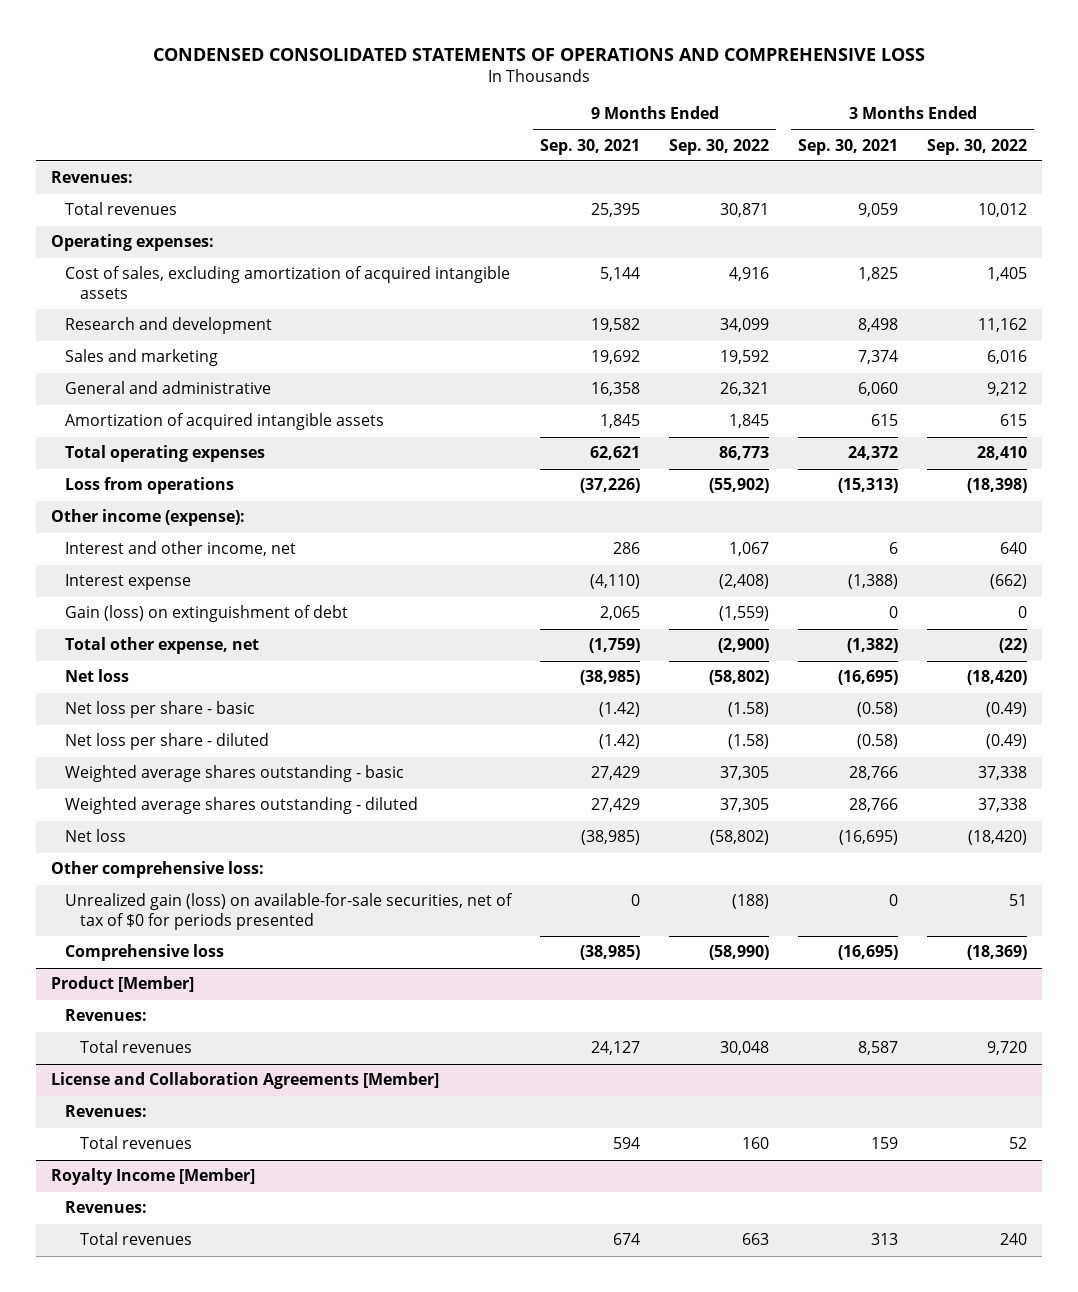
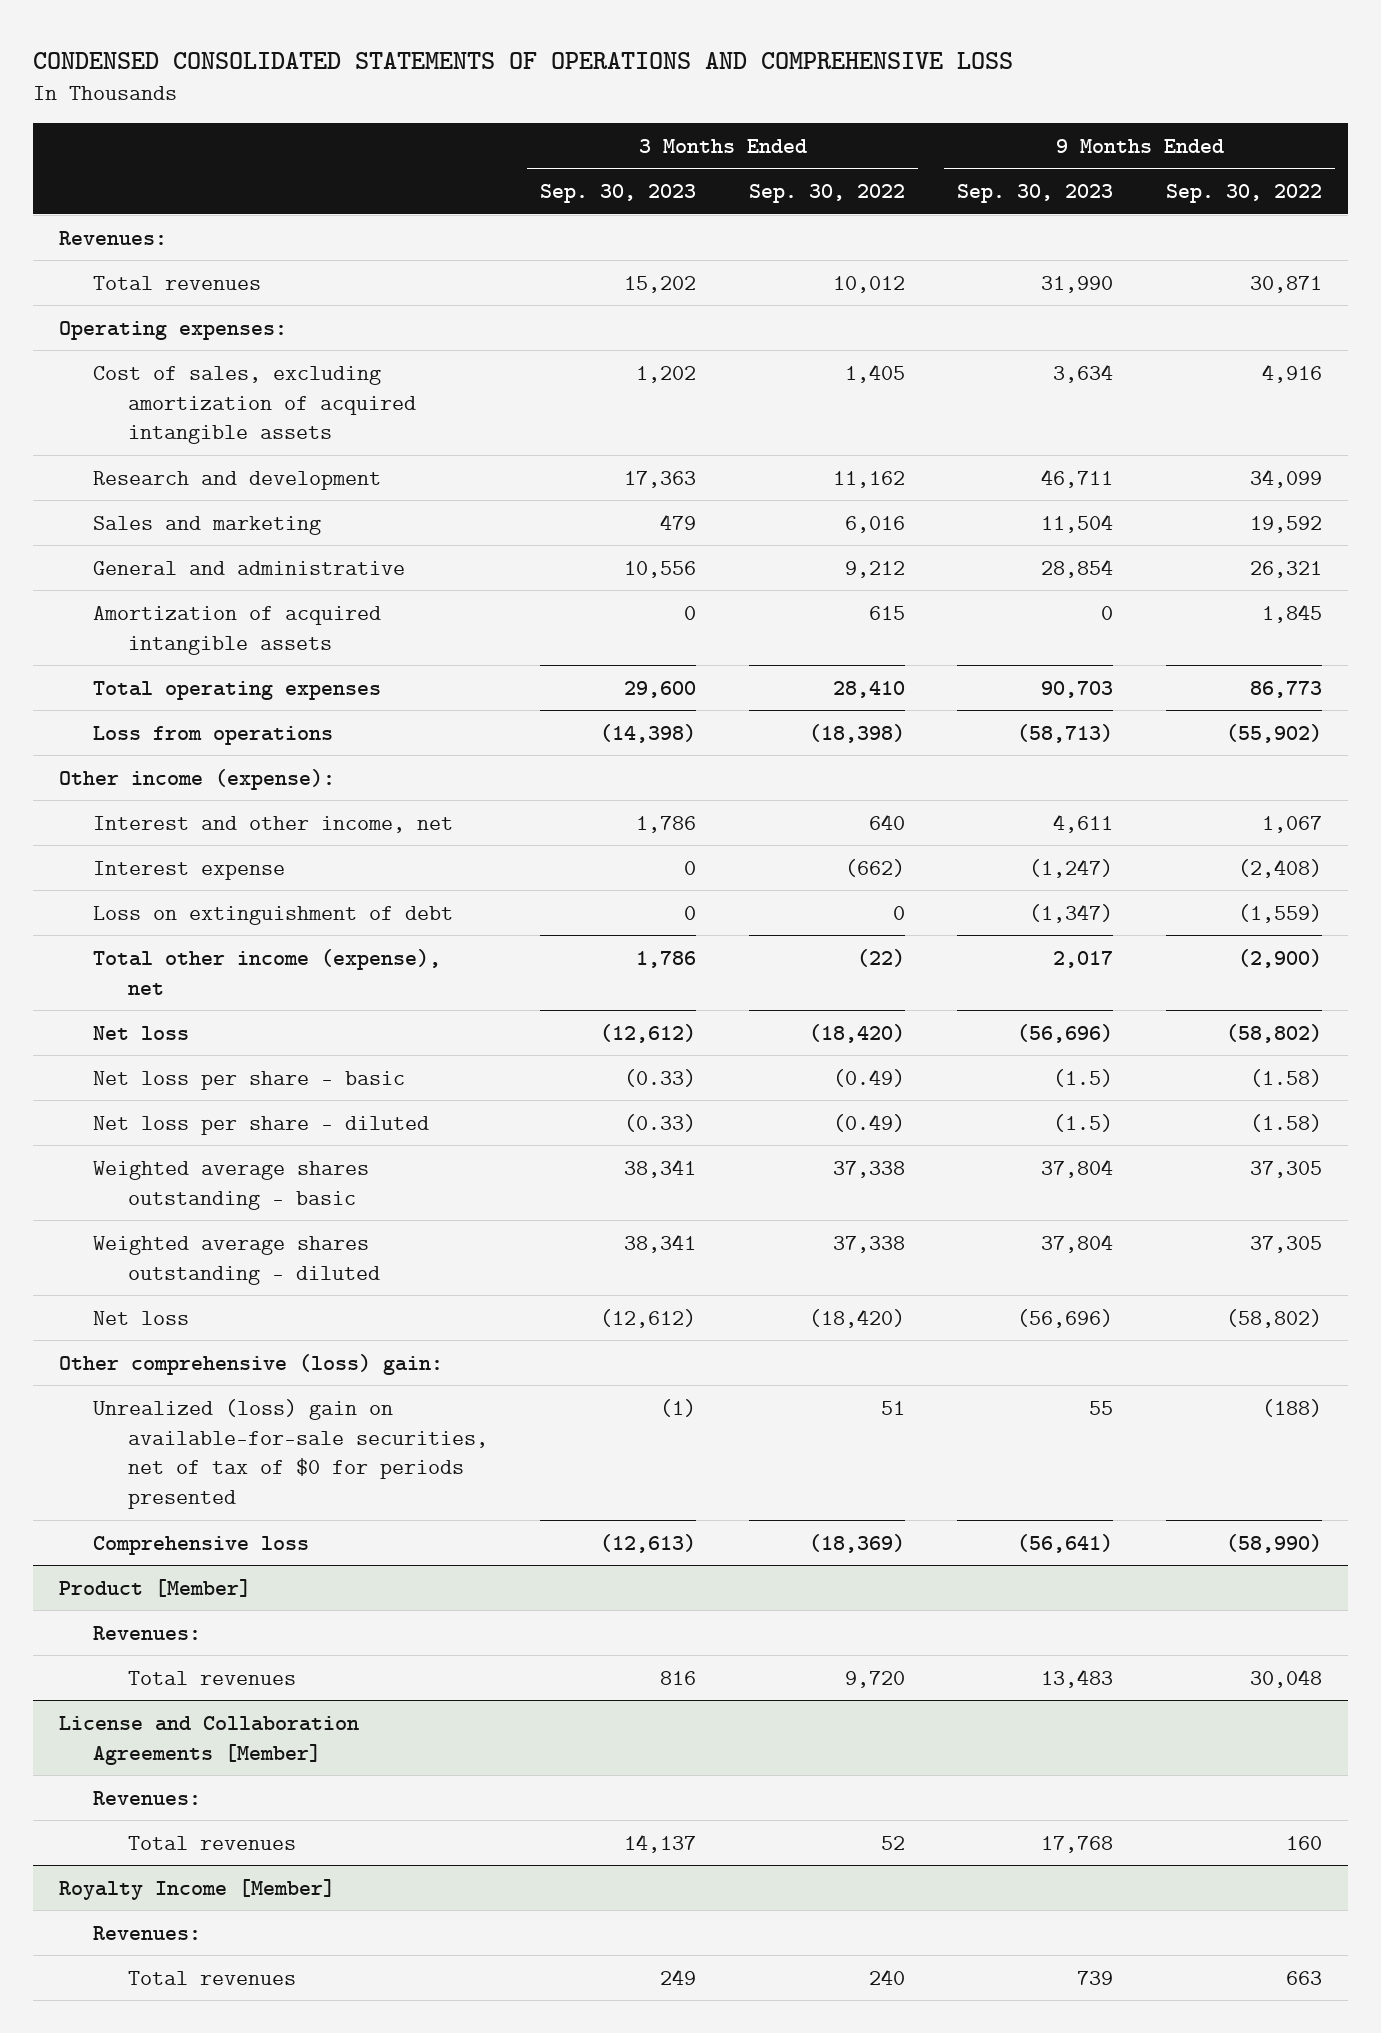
- | 9 Months Ended Sep. 30, 2021 | 9 Months Ended Sep. 30, 2022 | 3 Months Ended Sep. 30, 2021 | 3 Months Ended Sep. 30, 2022
+ | 3 Months Ended Sep. 30, 2023 | 3 Months Ended Sep. 30, 2022 | 9 Months Ended Sep. 30, 2023 | 9 Months Ended Sep. 30, 2022
- Gain (loss) on extinguishment of debt | 2,065 | (1,559) | 0 | 0
- Total other expense, net | (1,759) | (2,900) | (1,382) | (22)
+ Loss on extinguishment of debt | 0 | 0 | (1,347) | (1,559)
+ Total other income (expense), net | 1,786 | (22) | 2,017 | (2,900)
- Other comprehensive loss:
- Unrealized gain (loss) on available-for-sale securities, net of tax of $0 for periods presented | 0 | (188) | 0 | 51
+ Other comprehensive (loss) gain:
+ Unrealized (loss) gain on available-for-sale securities, net of tax of $0 for periods presented | (1) | 51 | 55 | (188)

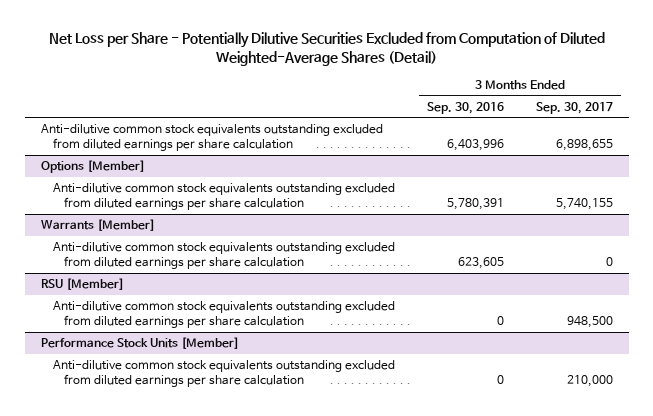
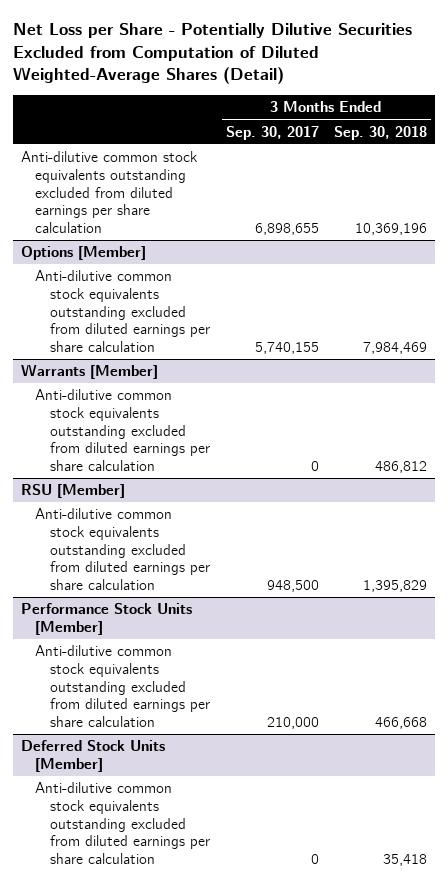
- | 3 Months Ended Sep. 30, 2016 | 3 Months Ended Sep. 30, 2017
+ | 3 Months Ended Sep. 30, 2017 | 3 Months Ended Sep. 30, 2018
+ Deferred Stock Units [Member]
+ Anti-dilutive common stock equivalents outstanding excluded from diluted earnings per share calculation | 0 | 35,418

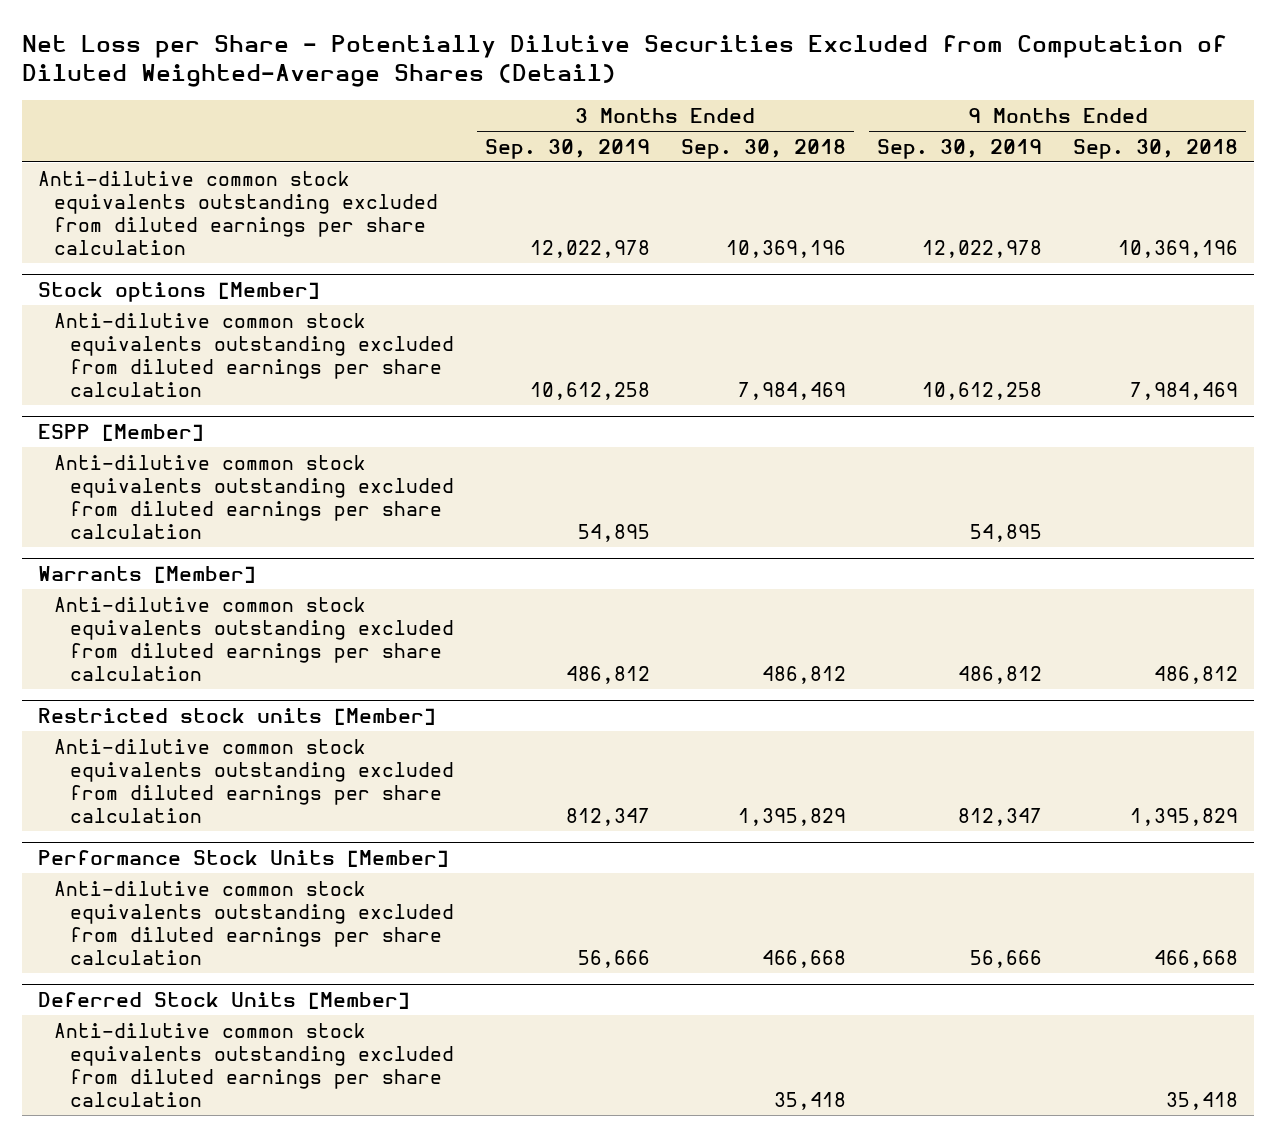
- | 3 Months Ended Sep. 30, 2017 | 3 Months Ended Sep. 30, 2018
+ | 3 Months Ended Sep. 30, 2019 | 3 Months Ended Sep. 30, 2018 | 9 Months Ended Sep. 30, 2019 | 9 Months Ended Sep. 30, 2018
- Options [Member]
+ Stock options [Member]
+ ESPP [Member]
+ Anti-dilutive common stock equivalents outstanding excluded from diluted earnings per share calculation | 54,895 | | 54,895 |
- RSU [Member]
+ Restricted stock units [Member]

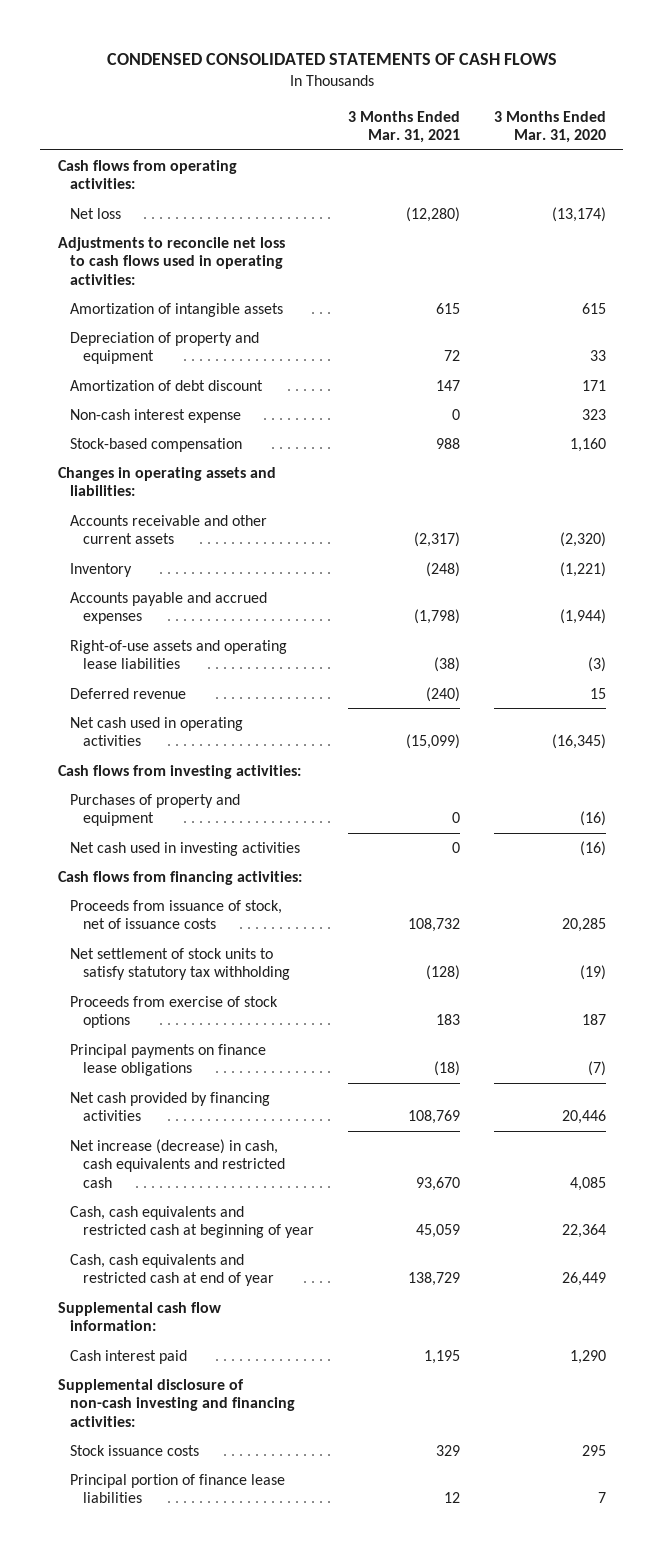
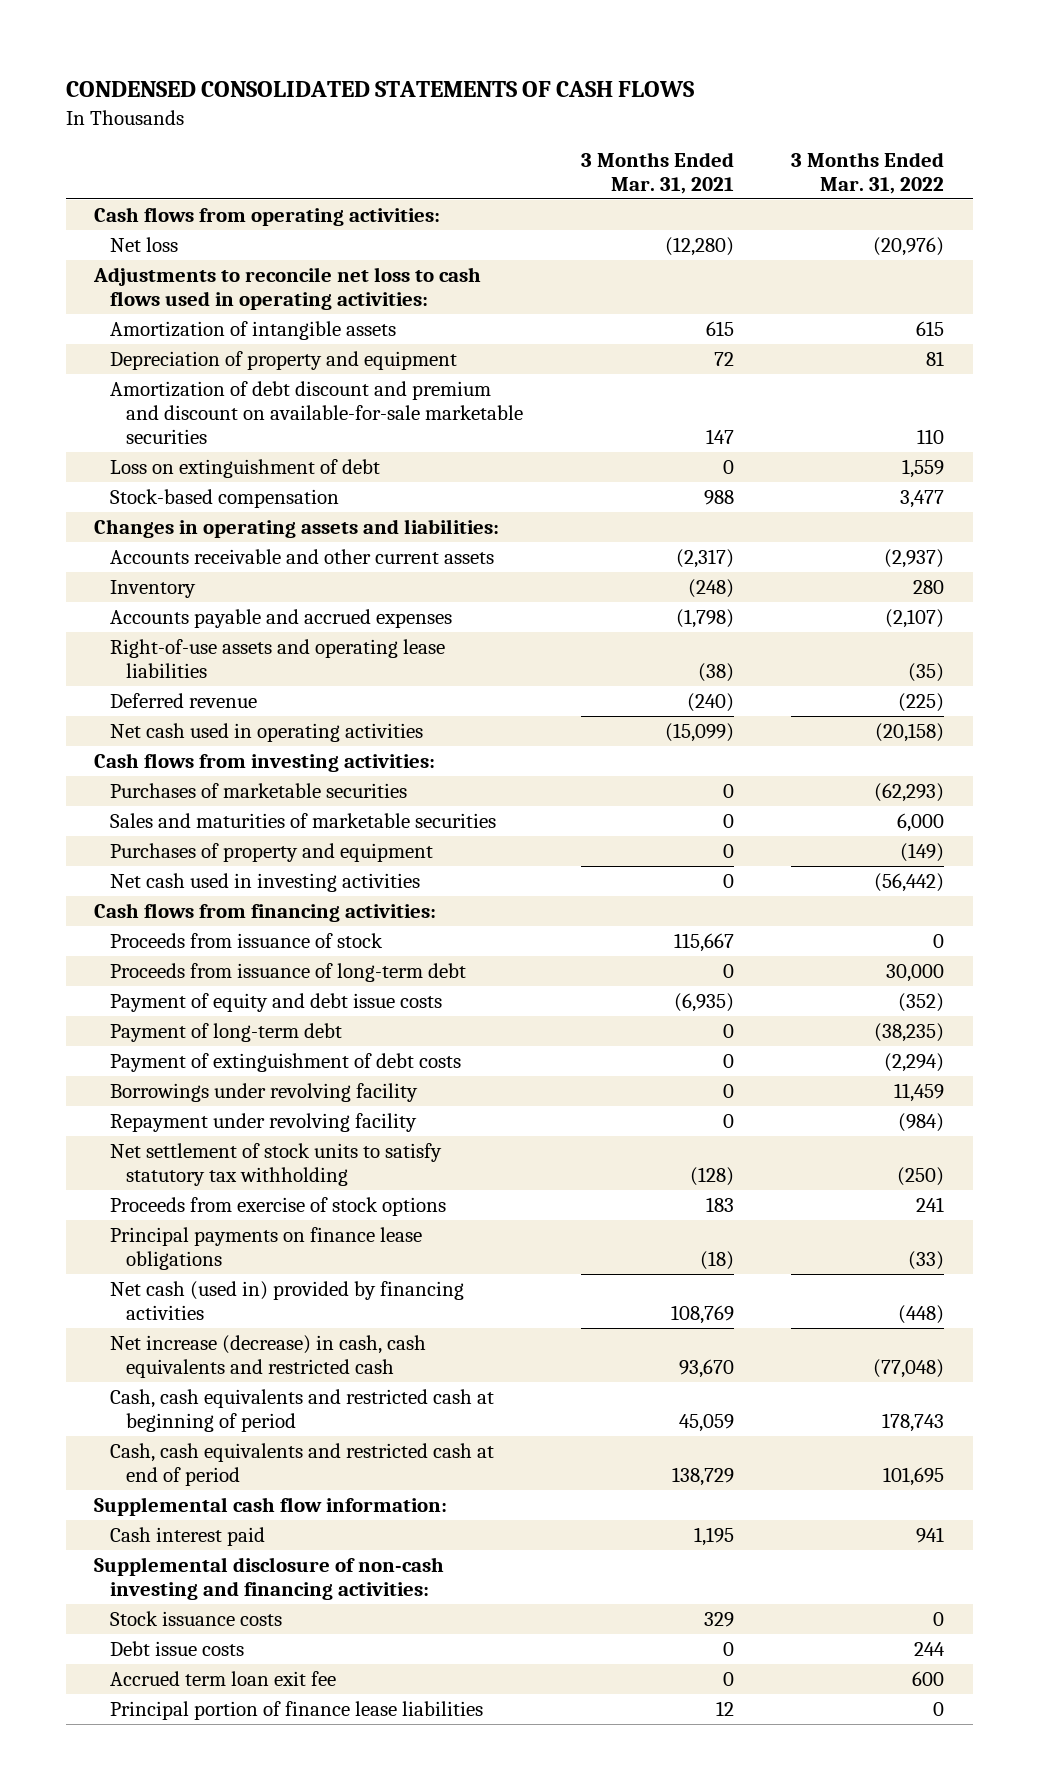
- | 3 Months Ended Mar. 31, 2021 | 3 Months Ended Mar. 31, 2020
+ | 3 Months Ended Mar. 31, 2021 | 3 Months Ended Mar. 31, 2022
- Amortization of debt discount | 147 | 171
- Non-cash interest expense | 0 | 323
+ Amortization of debt discount and premium and discount on available-for-sale marketable securities | 147 | 110
+ Loss on extinguishment of debt | 0 | 1,559
+ Purchases of marketable securities | 0 | (62,293)
+ Sales and maturities of marketable securities | 0 | 6,000
- Proceeds from issuance of stock, net of issuance costs | 108,732 | 20,285
+ Proceeds from issuance of stock | 115,667 | 0
+ Proceeds from issuance of long-term debt | 0 | 30,000
+ Payment of equity and debt issue costs | (6,935) | (352)
+ Payment of long-term debt | 0 | (38,235)
+ Payment of extinguishment of debt costs | 0 | (2,294)
+ Borrowings under revolving facility | 0 | 11,459
+ Repayment under revolving facility | 0 | (984)
- Net cash provided by financing activities | 108,769 | 20,446
+ Net cash (used in) provided by financing activities | 108,769 | (448)
- Cash, cash equivalents and restricted cash at beginning of year | 45,059 | 22,364
- Cash, cash equivalents and restricted cash at end of year | 138,729 | 26,449
+ Cash, cash equivalents and restricted cash at beginning of period | 45,059 | 178,743
+ Cash, cash equivalents and restricted cash at end of period | 138,729 | 101,695
+ Debt issue costs | 0 | 244
+ Accrued term loan exit fee | 0 | 600

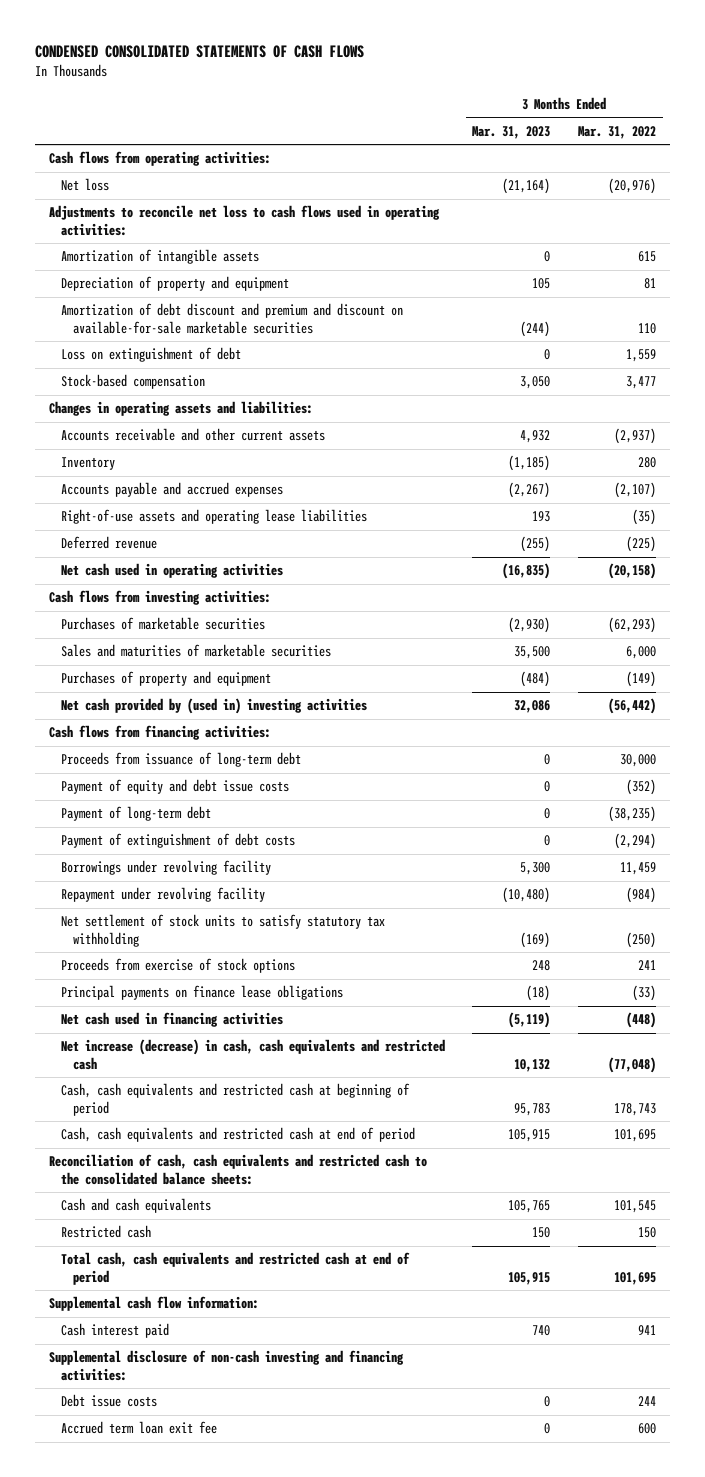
- | 3 Months Ended Mar. 31, 2021 | 3 Months Ended Mar. 31, 2022
+ | 3 Months Ended Mar. 31, 2023 | 3 Months Ended Mar. 31, 2022
- Net cash used in investing activities | 0 | (56,442)
+ Net cash provided by (used in) investing activities | 32,086 | (56,442)
- Proceeds from issuance of stock | 115,667 | 0
- Net cash (used in) provided by financing activities | 108,769 | (448)
+ Net cash used in financing activities | (5,119) | (448)
+ Reconciliation of cash, cash equivalents and restricted cash to the consolidated balance sheets:
+ Cash and cash equivalents | 105,765 | 101,545
+ Restricted cash | 150 | 150
+ Total cash, cash equivalents and restricted cash at end of period | 105,915 | 101,695
- Stock issuance costs | 329 | 0
- Principal portion of finance lease liabilities | 12 | 0

